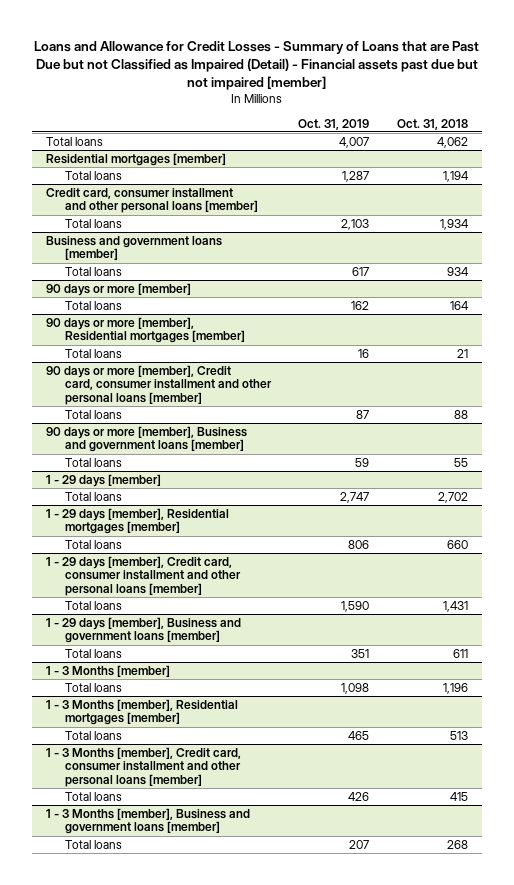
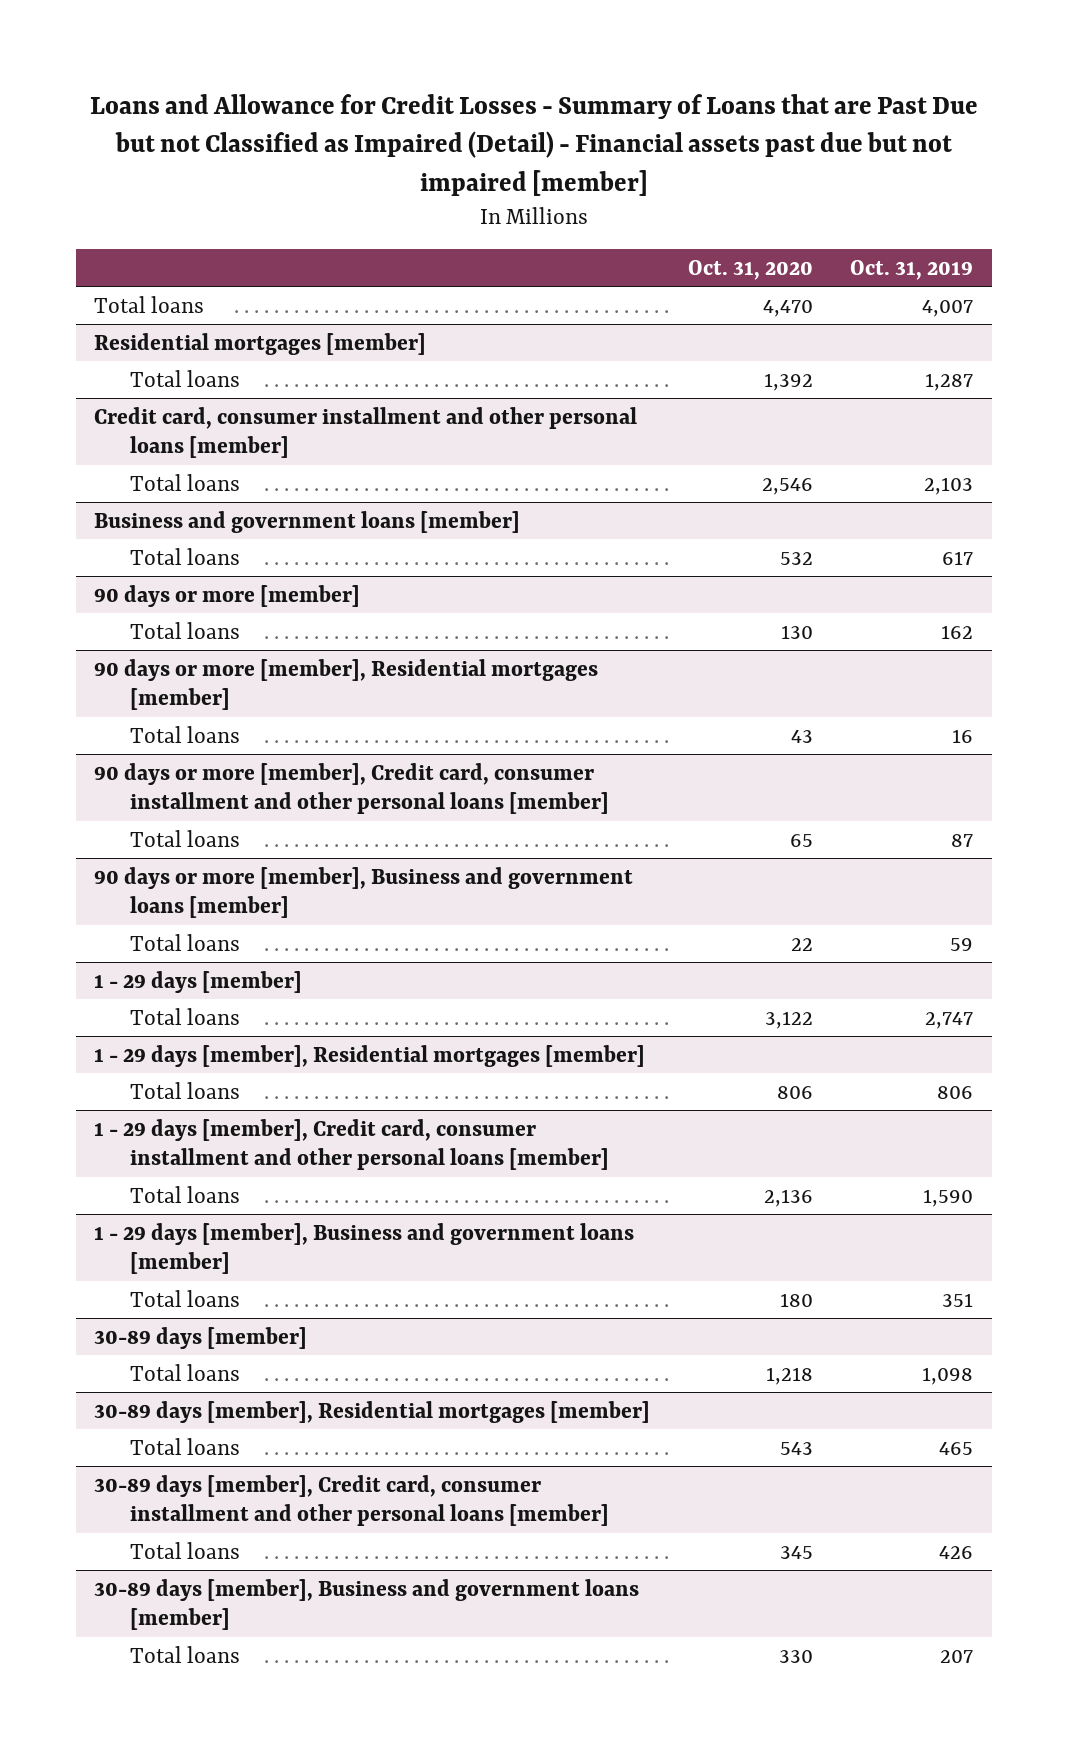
- | Oct. 31, 2019 | Oct. 31, 2018
+ | Oct. 31, 2020 | Oct. 31, 2019
- 1 - 3 Months [member]
+ 30-89 days [member]
- 1 - 3 Months [member], Residential mortgages [member]
+ 30-89 days [member], Residential mortgages [member]
- 1 - 3 Months [member], Credit card, consumer installment and other personal loans [member]
+ 30-89 days [member], Credit card, consumer installment and other personal loans [member]
- 1 - 3 Months [member], Business and government loans [member]
+ 30-89 days [member], Business and government loans [member]

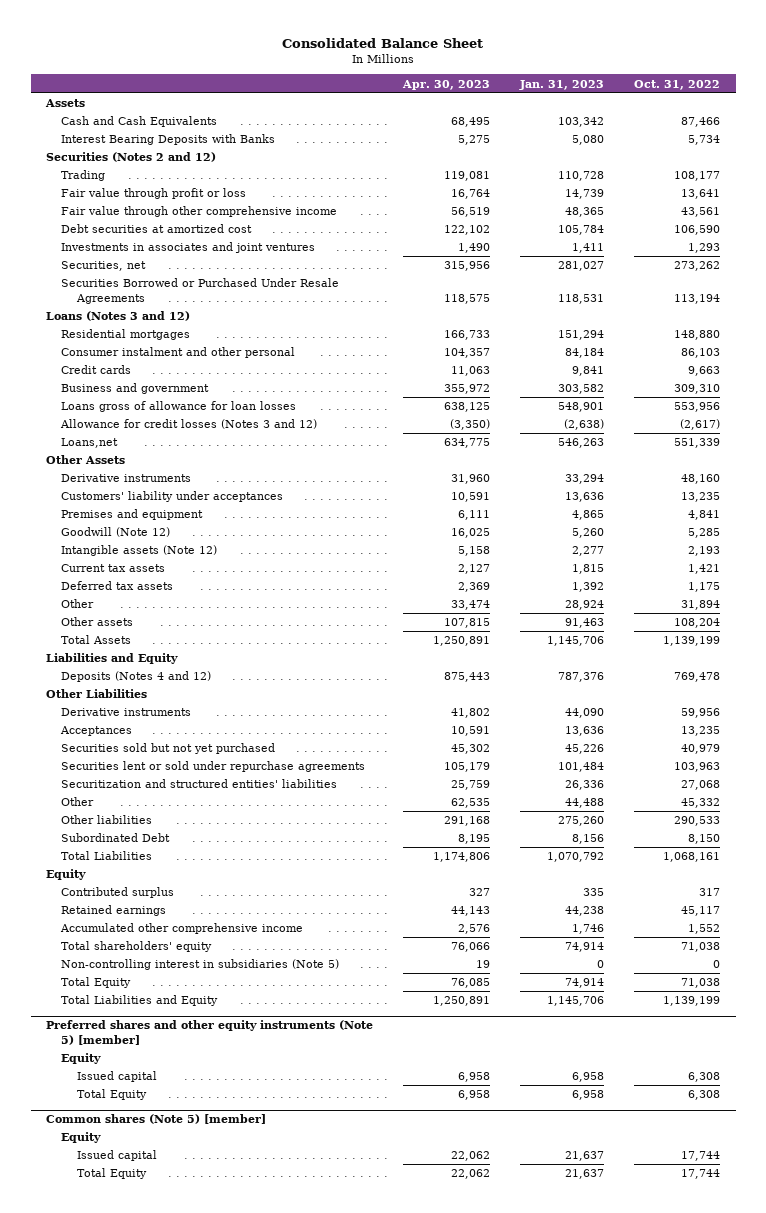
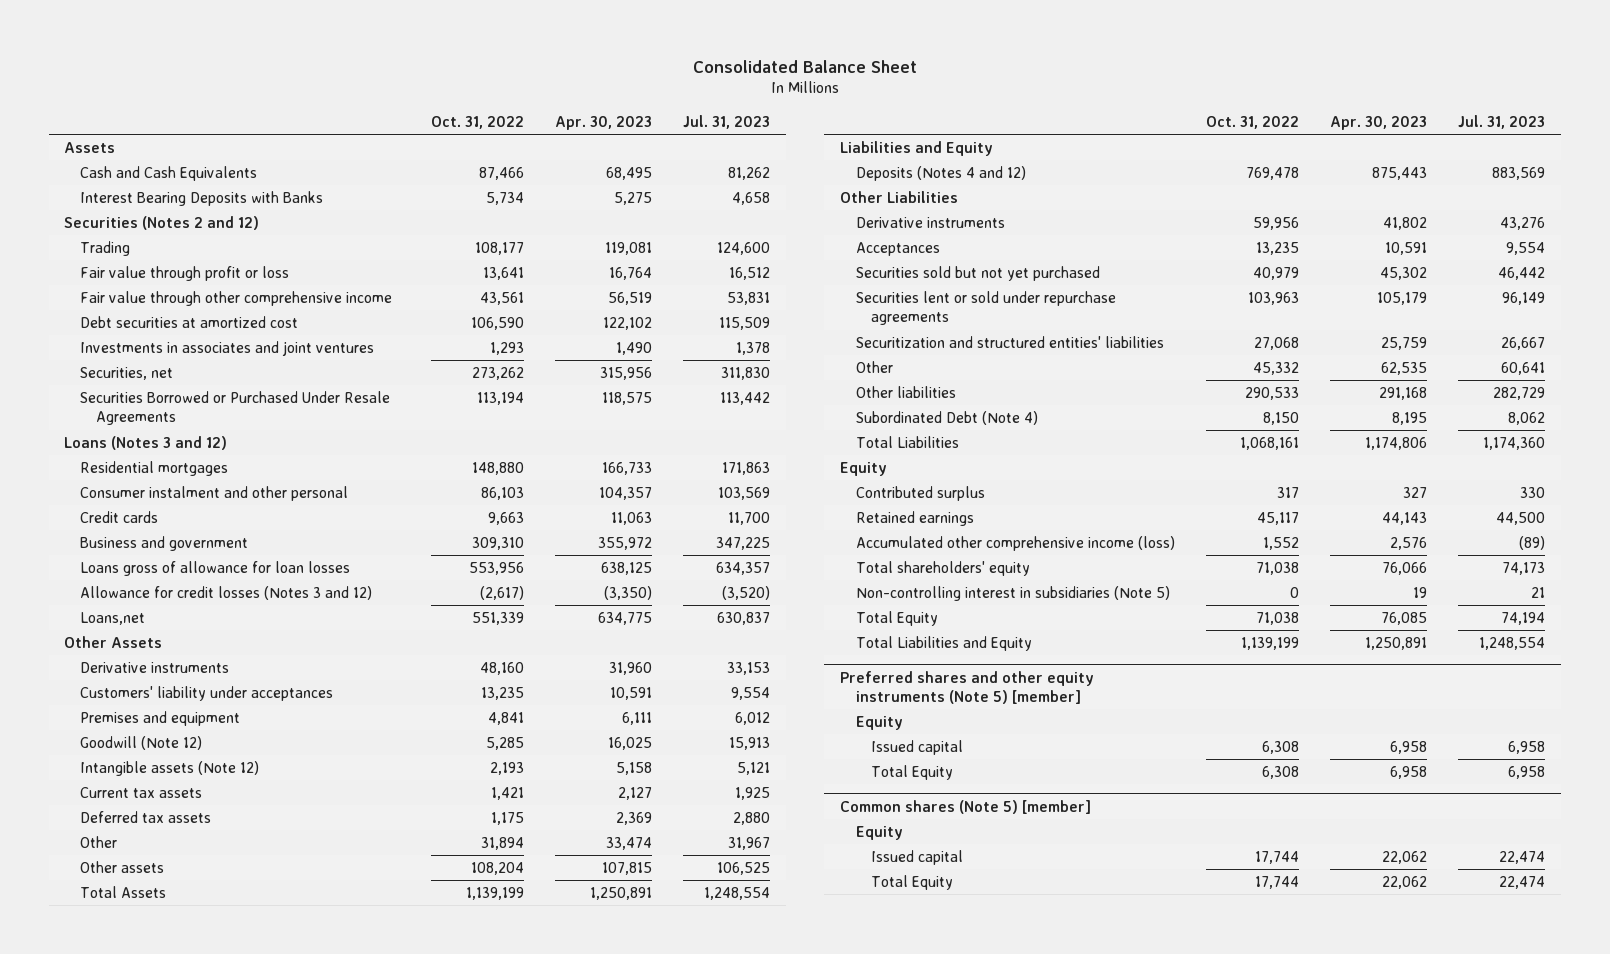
- | Apr. 30, 2023 | Jan. 31, 2023 | Oct. 31, 2022
+ | Oct. 31, 2022 | Apr. 30, 2023 | Jul. 31, 2023
- Subordinated Debt | 8,195 | 8,156 | 8,150
+ Subordinated Debt (Note 4) | 8,150 | 8,195 | 8,062
- Accumulated other comprehensive income | 2,576 | 1,746 | 1,552
+ Accumulated other comprehensive income (loss) | 1,552 | 2,576 | (89)

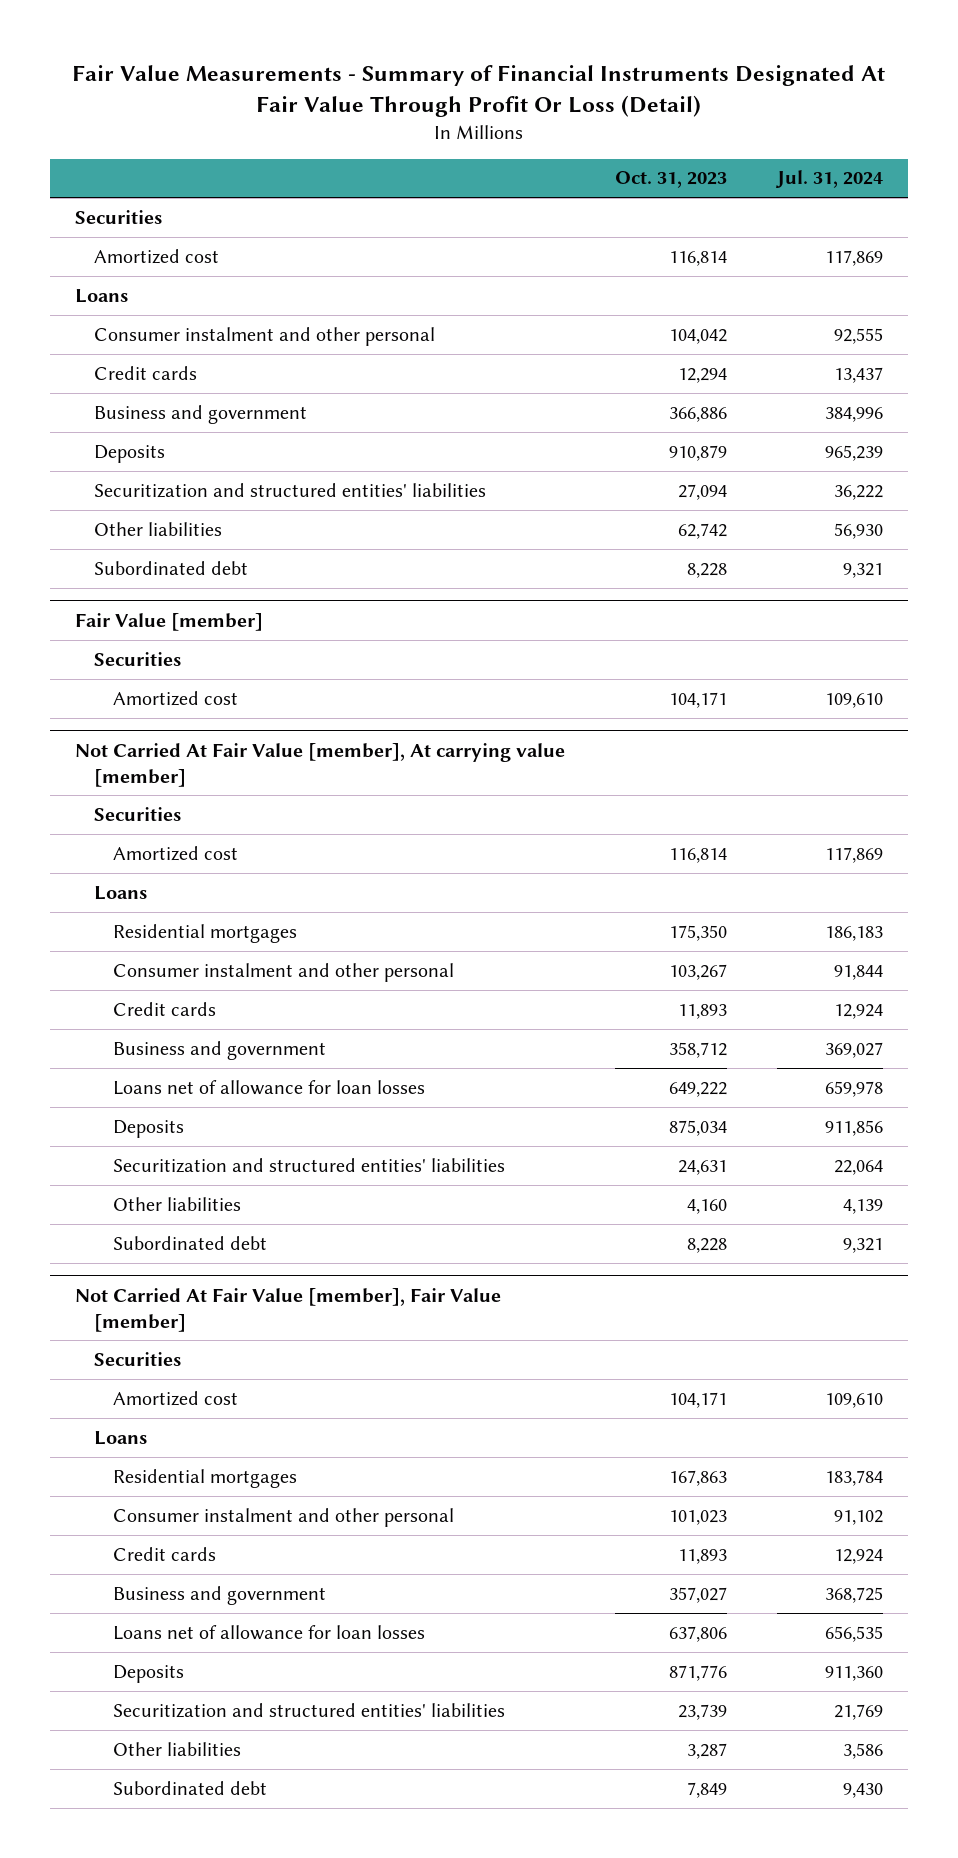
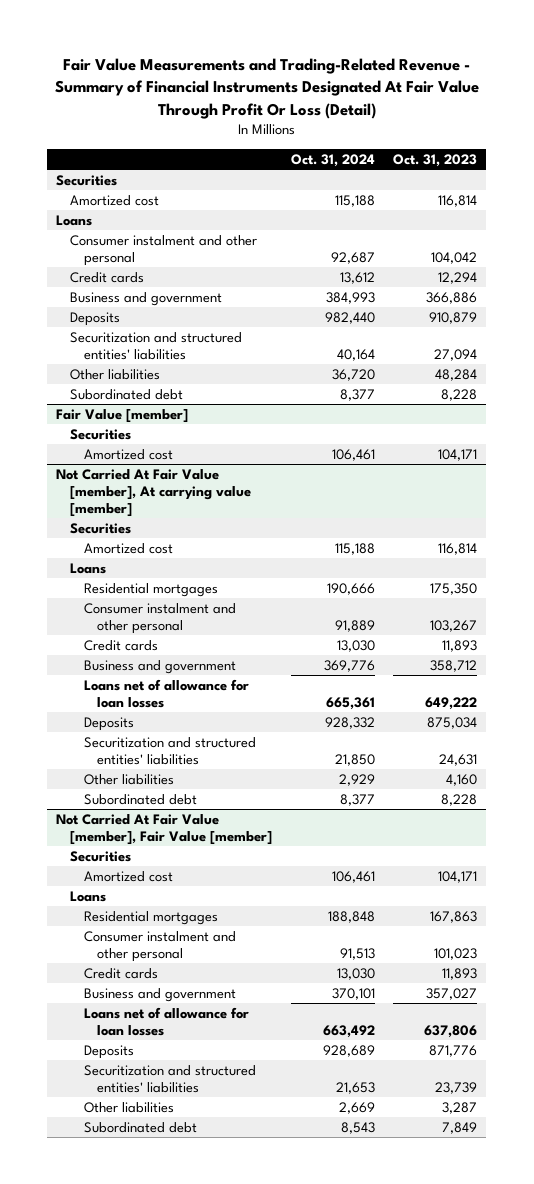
- Fair Value Measurements - Summary of Financial Instruments Designated At Fair Value Through Profit Or Loss (Detail)
+ Fair Value Measurements and Trading-Related Revenue - Summary of Financial Instruments Designated At Fair Value Through Profit Or Loss (Detail)
- | Oct. 31, 2023 | Jul. 31, 2024
+ | Oct. 31, 2024 | Oct. 31, 2023
- Other liabilities | 62,742 | 56,930
+ Other liabilities | 36,720 | 48,284

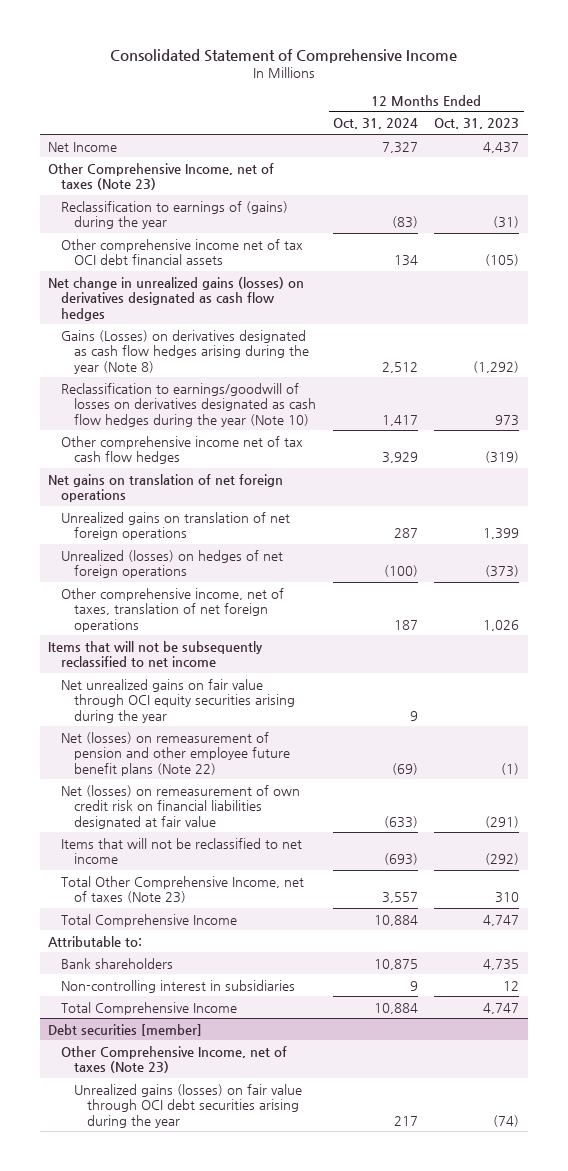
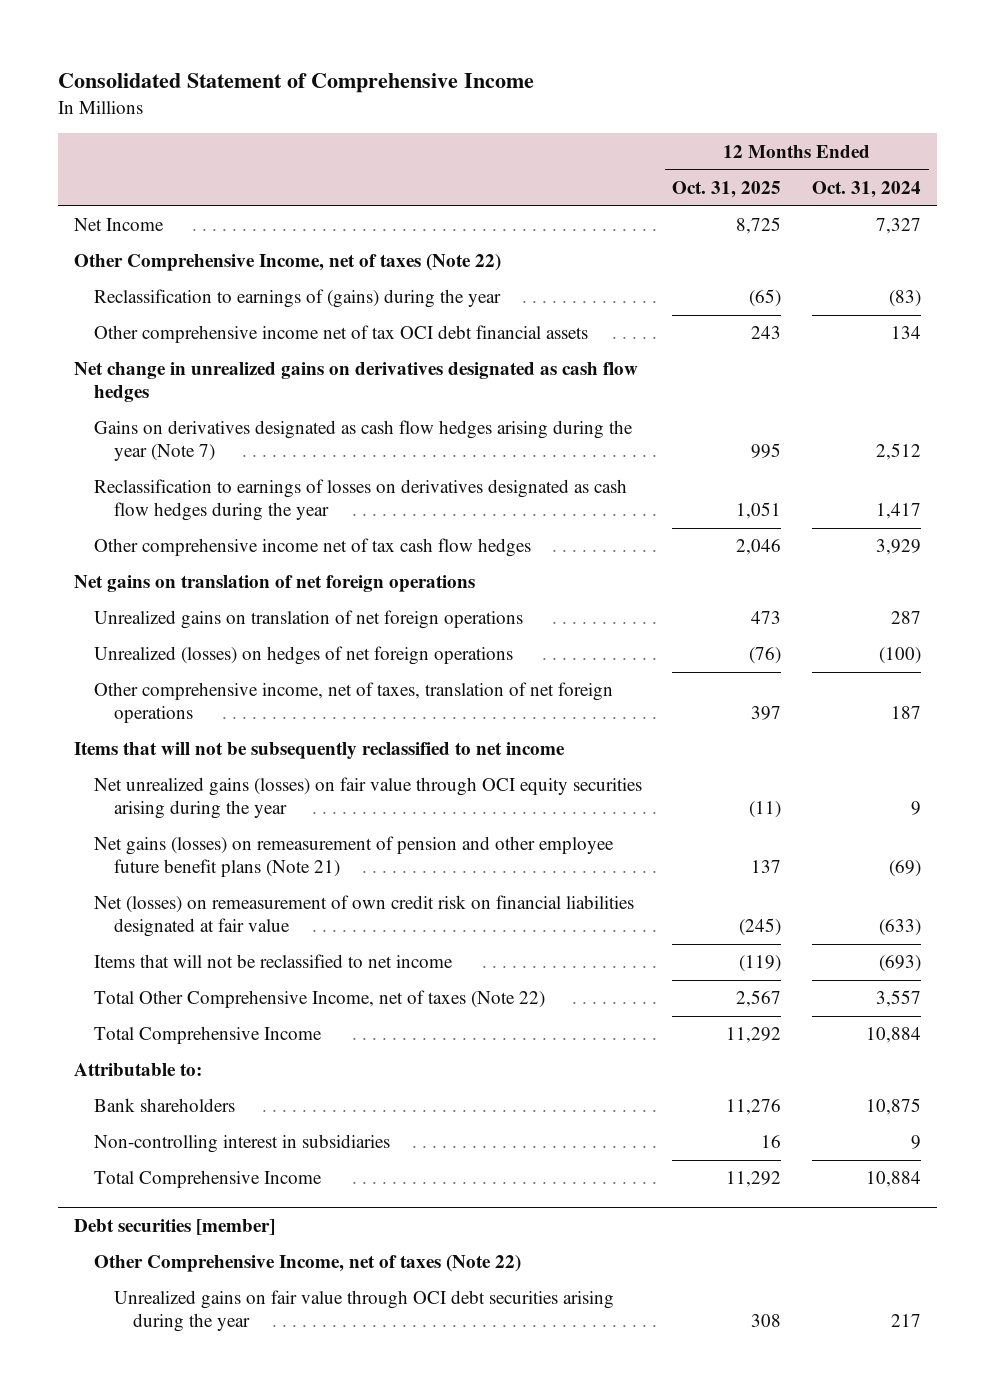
- | 12 Months Ended Oct. 31, 2024 | 12 Months Ended Oct. 31, 2023
+ | 12 Months Ended Oct. 31, 2025 | 12 Months Ended Oct. 31, 2024
- Other Comprehensive Income, net of taxes (Note 23)
+ Other Comprehensive Income, net of taxes (Note 22)
- Net change in unrealized gains (losses) on derivatives designated as cash flow hedges
- Gains (Losses) on derivatives designated as cash flow hedges arising during the year (Note 8) | 2,512 | (1,292)
- Reclassification to earnings/goodwill of losses on derivatives designated as cash flow hedges during the year (Note 10) | 1,417 | 973
+ Net change in unrealized gains on derivatives designated as cash flow hedges
+ Gains on derivatives designated as cash flow hedges arising during the year (Note 7) | 995 | 2,512
+ Reclassification to earnings of losses on derivatives designated as cash flow hedges during the year | 1,051 | 1,417
- Net unrealized gains on fair value through OCI equity securities arising during the year | 9 |
- Net (losses) on remeasurement of pension and other employee future benefit plans (Note 22) | (69) | (1)
+ Net unrealized gains (losses) on fair value through OCI equity securities arising during the year | (11) | 9
+ Net gains (losses) on remeasurement of pension and other employee future benefit plans (Note 21) | 137 | (69)
- Total Other Comprehensive Income, net of taxes (Note 23) | 3,557 | 310
+ Total Other Comprehensive Income, net of taxes (Note 22) | 2,567 | 3,557
@ Debt securities [member]
- Other Comprehensive Income, net of taxes (Note 23)
- Unrealized gains (losses) on fair value through OCI debt securities arising during the year | 217 | (74)
+ Other Comprehensive Income, net of taxes (Note 22)
+ Unrealized gains on fair value through OCI debt securities arising during the year | 308 | 217

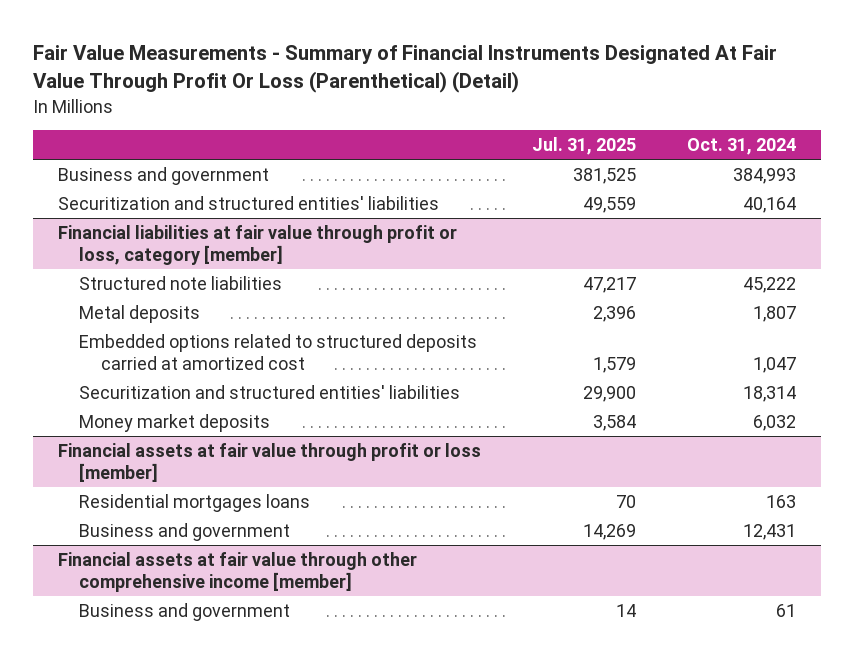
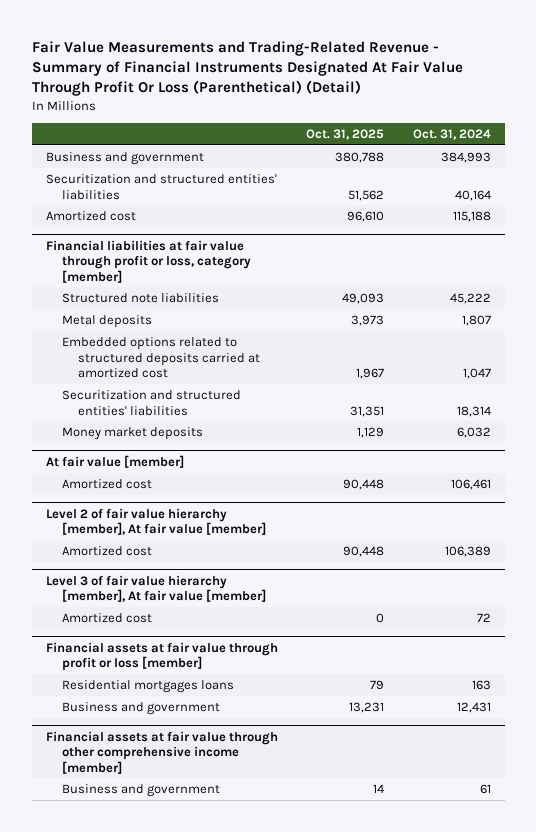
- Fair Value Measurements - Summary of Financial Instruments Designated At Fair Value Through Profit Or Loss (Parenthetical) (Detail)
+ Fair Value Measurements and Trading-Related Revenue - Summary of Financial Instruments Designated At Fair Value Through Profit Or Loss (Parenthetical) (Detail)
- | Jul. 31, 2025 | Oct. 31, 2024
+ | Oct. 31, 2025 | Oct. 31, 2024
+ Amortized cost | 96,610 | 115,188
+ At fair value [member]
+ Amortized cost | 90,448 | 106,461
+ Level 2 of fair value hierarchy [member], At fair value [member]
+ Amortized cost | 90,448 | 106,389
+ Level 3 of fair value hierarchy [member], At fair value [member]
+ Amortized cost | 0 | 72

